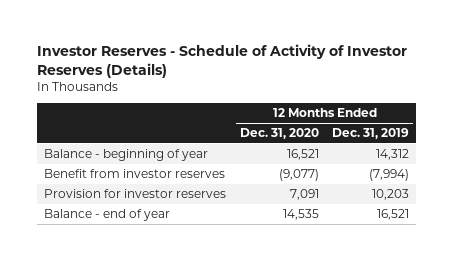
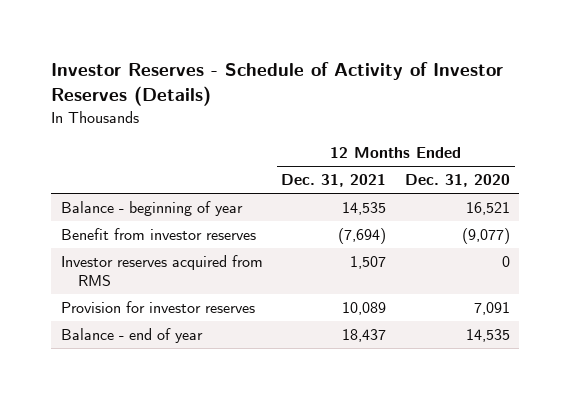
- | 12 Months Ended Dec. 31, 2020 | 12 Months Ended Dec. 31, 2019
+ | 12 Months Ended Dec. 31, 2021 | 12 Months Ended Dec. 31, 2020
+ Investor reserves acquired from RMS | 1,507 | 0

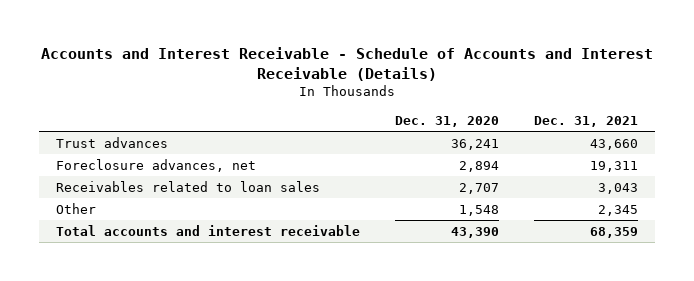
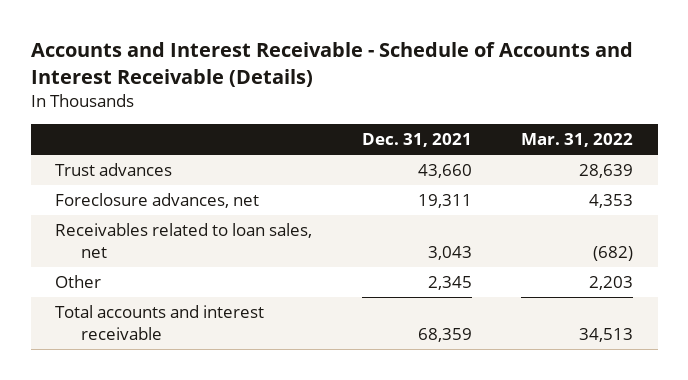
- | Dec. 31, 2020 | Dec. 31, 2021
+ | Dec. 31, 2021 | Mar. 31, 2022
- Receivables related to loan sales | 2,707 | 3,043
+ Receivables related to loan sales, net | 3,043 | (682)

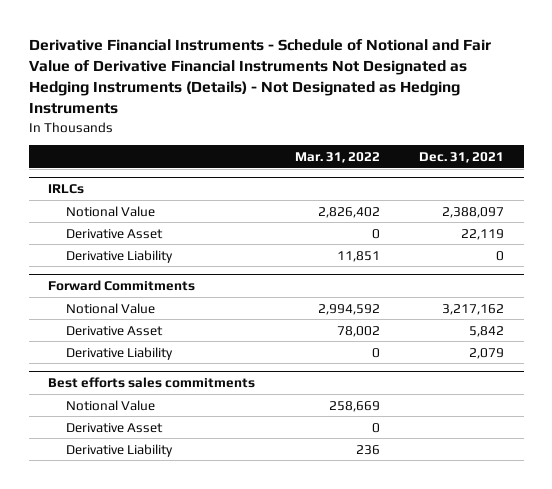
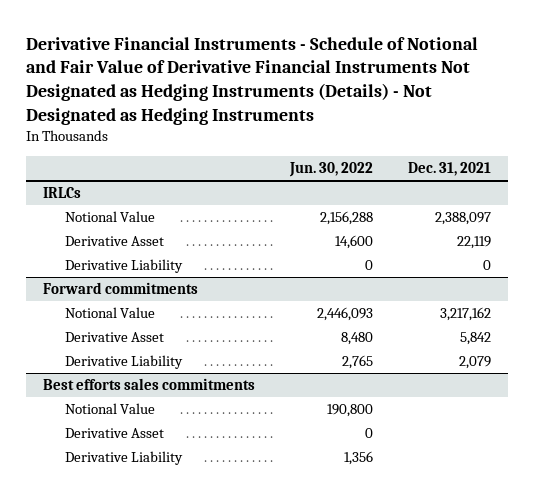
- | Mar. 31, 2022 | Dec. 31, 2021
+ | Jun. 30, 2022 | Dec. 31, 2021
- Forward Commitments
+ Forward commitments

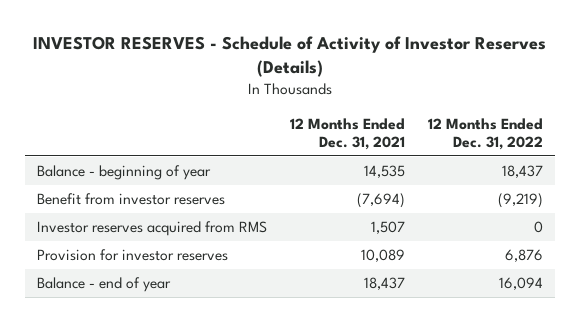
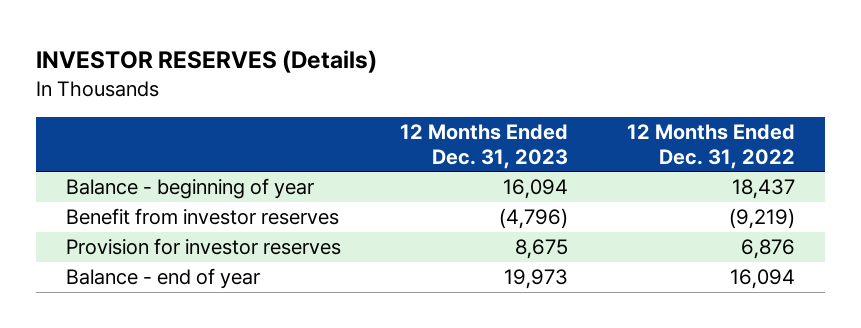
- INVESTOR RESERVES - Schedule of Activity of Investor Reserves (Details)
+ INVESTOR RESERVES (Details)
- | 12 Months Ended Dec. 31, 2021 | 12 Months Ended Dec. 31, 2022
+ | 12 Months Ended Dec. 31, 2023 | 12 Months Ended Dec. 31, 2022
- Investor reserves acquired from RMS | 1,507 | 0

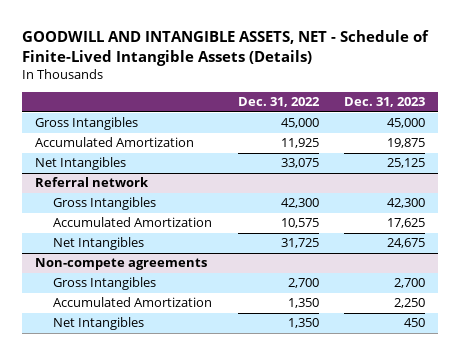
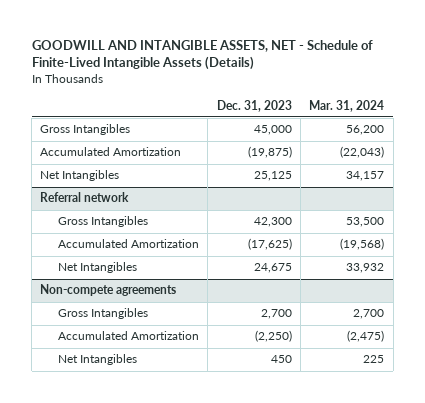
- | Dec. 31, 2022 | Dec. 31, 2023
+ | Dec. 31, 2023 | Mar. 31, 2024
- Accumulated Amortization | 11,925 | 19,875
+ Accumulated Amortization | (19,875) | (22,043)
@ Referral network
- Accumulated Amortization | 10,575 | 17,625
+ Accumulated Amortization | (17,625) | (19,568)
@ Non-compete agreements
- Accumulated Amortization | 1,350 | 2,250
+ Accumulated Amortization | (2,250) | (2,475)

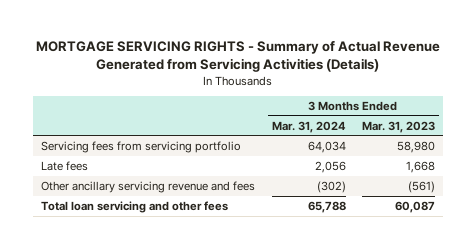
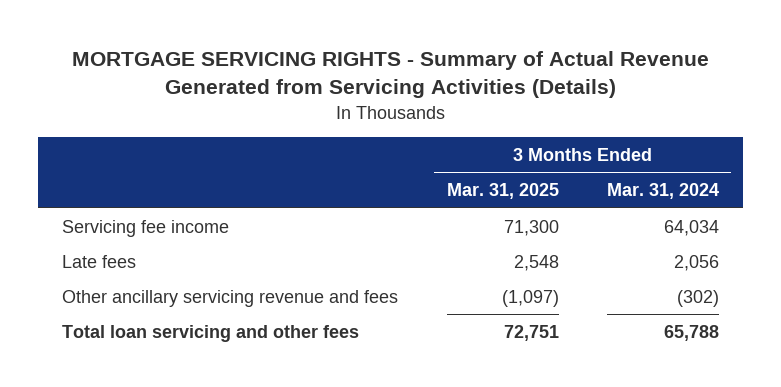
- | 3 Months Ended Mar. 31, 2024 | 3 Months Ended Mar. 31, 2023
+ | 3 Months Ended Mar. 31, 2025 | 3 Months Ended Mar. 31, 2024
- Servicing fees from servicing portfolio | 64,034 | 58,980
+ Servicing fee income | 71,300 | 64,034

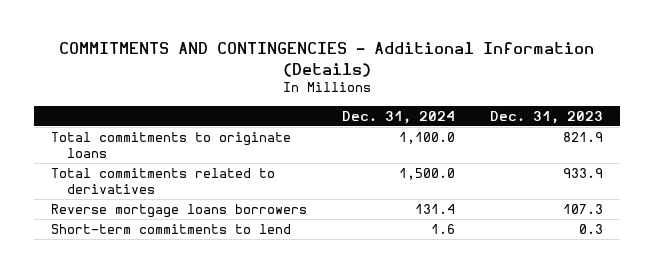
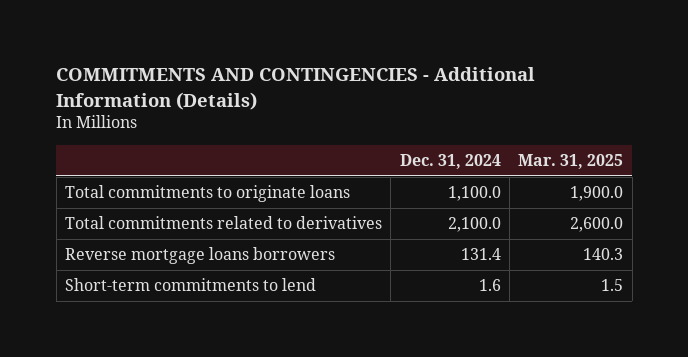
- | Dec. 31, 2024 | Dec. 31, 2023
+ | Dec. 31, 2024 | Mar. 31, 2025
- Total commitments related to derivatives | 1,500.0 | 933.9
+ Total commitments related to derivatives | 2,100.0 | 2,600.0

